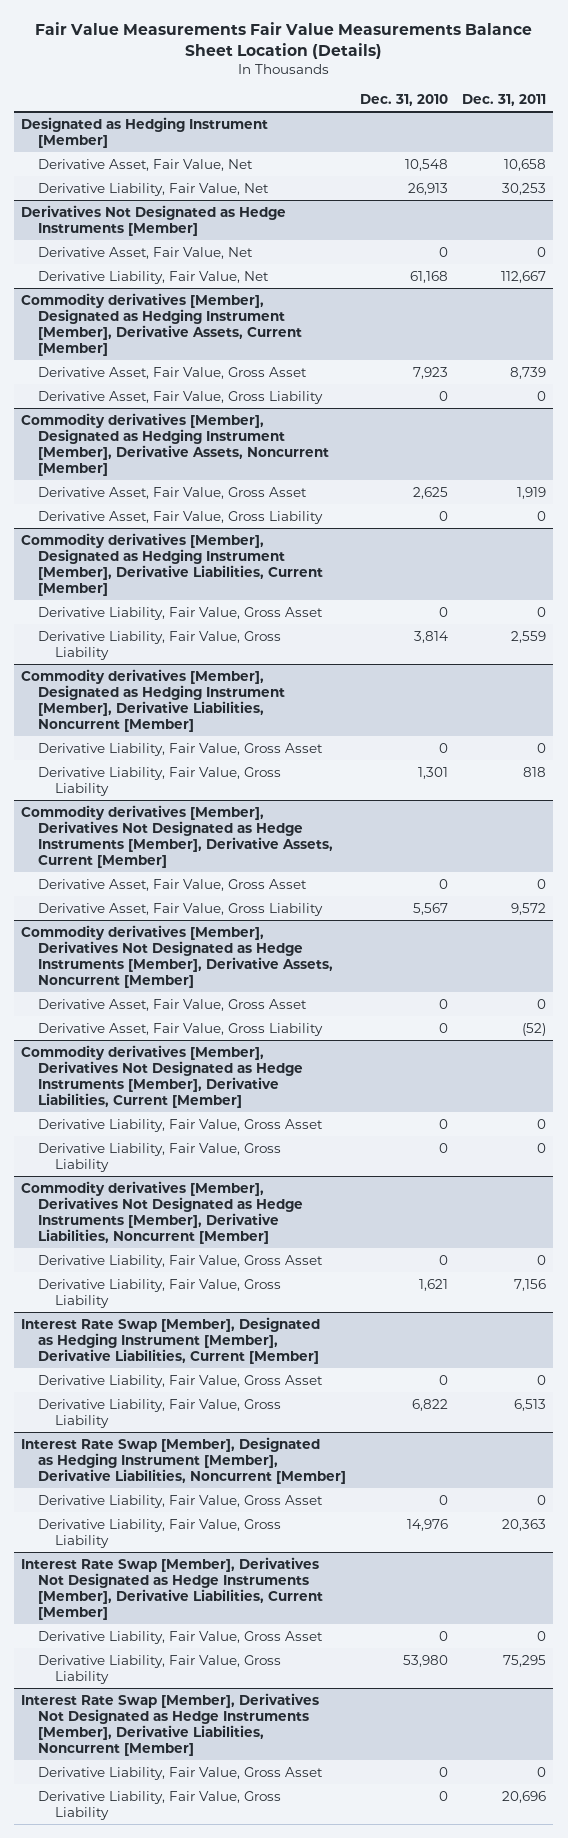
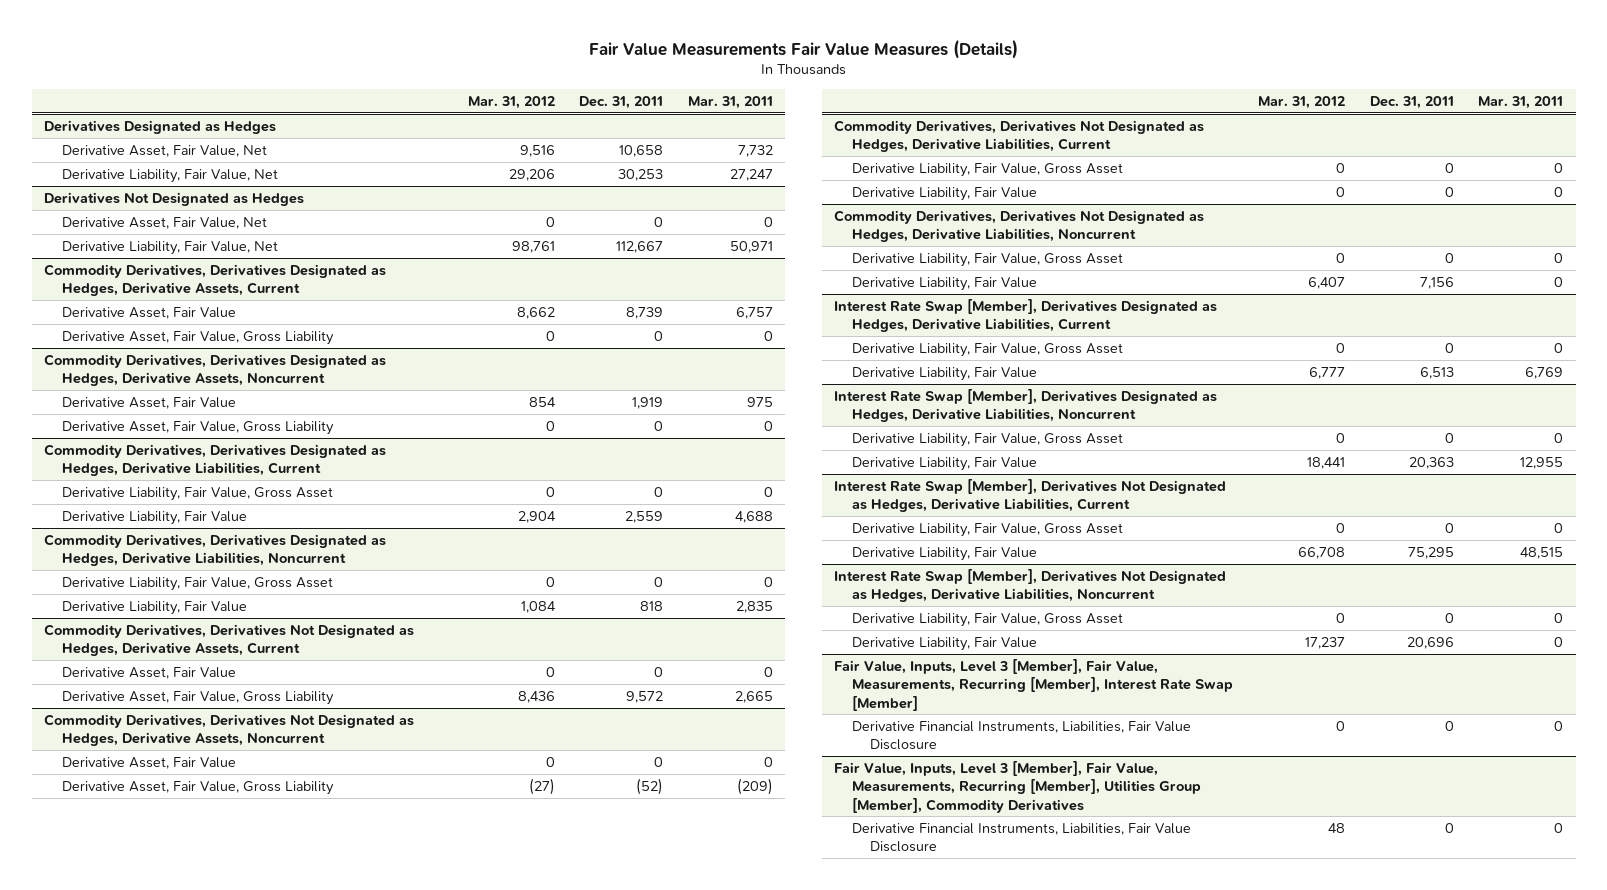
- Fair Value Measurements Fair Value Measurements Balance Sheet Location (Details)
+ Fair Value Measurements Fair Value Measures (Details)
- | Dec. 31, 2010 | Dec. 31, 2011
+ | Mar. 31, 2012 | Dec. 31, 2011 | Mar. 31, 2011
- Designated as Hedging Instrument [Member]
+ Derivatives Designated as Hedges
- Derivatives Not Designated as Hedge Instruments [Member]
+ Derivatives Not Designated as Hedges
- Commodity derivatives [Member], Designated as Hedging Instrument [Member], Derivative Assets, Current [Member]
- Derivative Asset, Fair Value, Gross Asset | 7,923 | 8,739
+ Commodity Derivatives, Derivatives Designated as Hedges, Derivative Assets, Current
+ Derivative Asset, Fair Value | 8,662 | 8,739 | 6,757
- Commodity derivatives [Member], Designated as Hedging Instrument [Member], Derivative Assets, Noncurrent [Member]
- Derivative Asset, Fair Value, Gross Asset | 2,625 | 1,919
+ Commodity Derivatives, Derivatives Designated as Hedges, Derivative Assets, Noncurrent
+ Derivative Asset, Fair Value | 854 | 1,919 | 975
- Commodity derivatives [Member], Designated as Hedging Instrument [Member], Derivative Liabilities, Current [Member]
+ Commodity Derivatives, Derivatives Designated as Hedges, Derivative Liabilities, Current
- Derivative Liability, Fair Value, Gross Liability | 3,814 | 2,559
- Commodity derivatives [Member], Designated as Hedging Instrument [Member], Derivative Liabilities, Noncurrent [Member]
+ Derivative Liability, Fair Value | 2,904 | 2,559 | 4,688
+ Commodity Derivatives, Derivatives Designated as Hedges, Derivative Liabilities, Noncurrent
- Derivative Liability, Fair Value, Gross Liability | 1,301 | 818
- Commodity derivatives [Member], Derivatives Not Designated as Hedge Instruments [Member], Derivative Assets, Current [Member]
- Derivative Asset, Fair Value, Gross Asset | 0 | 0
+ Derivative Liability, Fair Value | 1,084 | 818 | 2,835
+ Commodity Derivatives, Derivatives Not Designated as Hedges, Derivative Assets, Current
+ Derivative Asset, Fair Value | 0 | 0 | 0
- Commodity derivatives [Member], Derivatives Not Designated as Hedge Instruments [Member], Derivative Assets, Noncurrent [Member]
- Derivative Asset, Fair Value, Gross Asset | 0 | 0
+ Commodity Derivatives, Derivatives Not Designated as Hedges, Derivative Assets, Noncurrent
+ Derivative Asset, Fair Value | 0 | 0 | 0
- Commodity derivatives [Member], Derivatives Not Designated as Hedge Instruments [Member], Derivative Liabilities, Current [Member]
+ Commodity Derivatives, Derivatives Not Designated as Hedges, Derivative Liabilities, Current
- Derivative Liability, Fair Value, Gross Liability | 0 | 0
- Commodity derivatives [Member], Derivatives Not Designated as Hedge Instruments [Member], Derivative Liabilities, Noncurrent [Member]
+ Derivative Liability, Fair Value | 0 | 0 | 0
+ Commodity Derivatives, Derivatives Not Designated as Hedges, Derivative Liabilities, Noncurrent
- Derivative Liability, Fair Value, Gross Liability | 1,621 | 7,156
- Interest Rate Swap [Member], Designated as Hedging Instrument [Member], Derivative Liabilities, Current [Member]
+ Derivative Liability, Fair Value | 6,407 | 7,156 | 0
+ Interest Rate Swap [Member], Derivatives Designated as Hedges, Derivative Liabilities, Current
- Derivative Liability, Fair Value, Gross Liability | 6,822 | 6,513
- Interest Rate Swap [Member], Designated as Hedging Instrument [Member], Derivative Liabilities, Noncurrent [Member]
+ Derivative Liability, Fair Value | 6,777 | 6,513 | 6,769
+ Interest Rate Swap [Member], Derivatives Designated as Hedges, Derivative Liabilities, Noncurrent
- Derivative Liability, Fair Value, Gross Liability | 14,976 | 20,363
- Interest Rate Swap [Member], Derivatives Not Designated as Hedge Instruments [Member], Derivative Liabilities, Current [Member]
+ Derivative Liability, Fair Value | 18,441 | 20,363 | 12,955
+ Interest Rate Swap [Member], Derivatives Not Designated as Hedges, Derivative Liabilities, Current
- Derivative Liability, Fair Value, Gross Liability | 53,980 | 75,295
- Interest Rate Swap [Member], Derivatives Not Designated as Hedge Instruments [Member], Derivative Liabilities, Noncurrent [Member]
+ Derivative Liability, Fair Value | 66,708 | 75,295 | 48,515
+ Interest Rate Swap [Member], Derivatives Not Designated as Hedges, Derivative Liabilities, Noncurrent
- Derivative Liability, Fair Value, Gross Liability | 0 | 20,696
+ Derivative Liability, Fair Value | 17,237 | 20,696 | 0
+ Fair Value, Inputs, Level 3 [Member], Fair Value, Measurements, Recurring [Member], Interest Rate Swap [Member]
+ Derivative Financial Instruments, Liabilities, Fair Value Disclosure | 0 | 0 | 0
+ Fair Value, Inputs, Level 3 [Member], Fair Value, Measurements, Recurring [Member], Utilities Group [Member], Commodity Derivatives
+ Derivative Financial Instruments, Liabilities, Fair Value Disclosure | 48 | 0 | 0

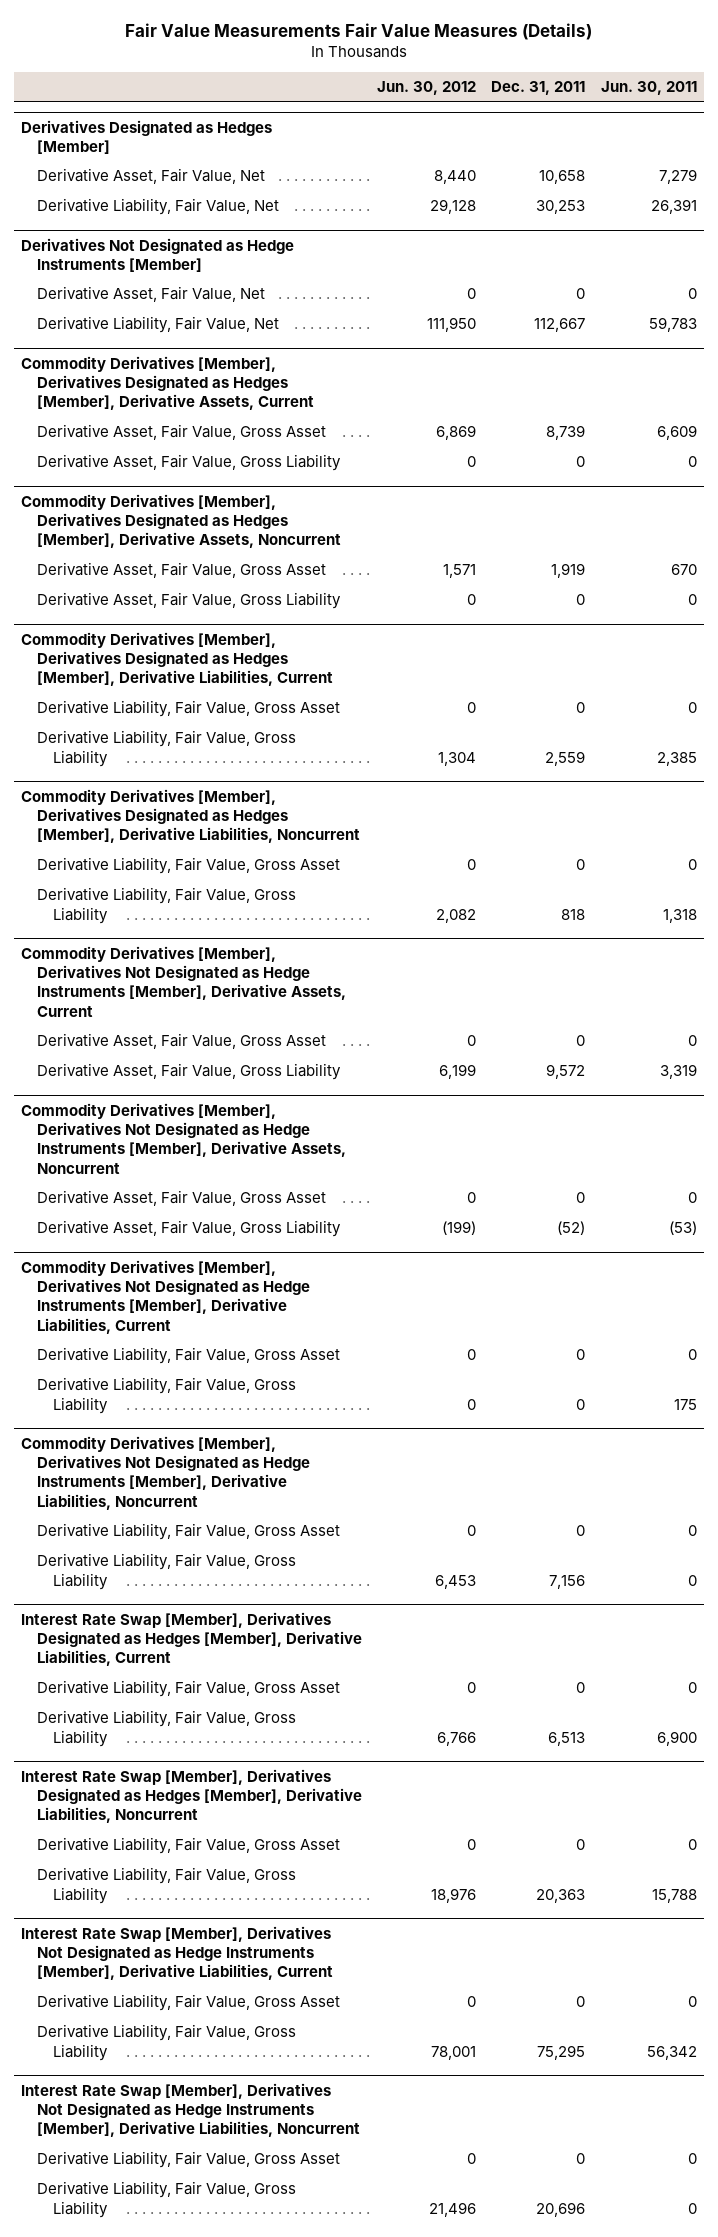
- | Mar. 31, 2012 | Dec. 31, 2011 | Mar. 31, 2011
+ | Jun. 30, 2012 | Dec. 31, 2011 | Jun. 30, 2011
- Derivatives Designated as Hedges
+ Derivatives Designated as Hedges [Member]
- Derivatives Not Designated as Hedges
+ Derivatives Not Designated as Hedge Instruments [Member]
- Commodity Derivatives, Derivatives Designated as Hedges, Derivative Assets, Current
- Derivative Asset, Fair Value | 8,662 | 8,739 | 6,757
+ Commodity Derivatives [Member], Derivatives Designated as Hedges [Member], Derivative Assets, Current
+ Derivative Asset, Fair Value, Gross Asset | 6,869 | 8,739 | 6,609
- Commodity Derivatives, Derivatives Designated as Hedges, Derivative Assets, Noncurrent
- Derivative Asset, Fair Value | 854 | 1,919 | 975
+ Commodity Derivatives [Member], Derivatives Designated as Hedges [Member], Derivative Assets, Noncurrent
+ Derivative Asset, Fair Value, Gross Asset | 1,571 | 1,919 | 670
- Commodity Derivatives, Derivatives Designated as Hedges, Derivative Liabilities, Current
+ Commodity Derivatives [Member], Derivatives Designated as Hedges [Member], Derivative Liabilities, Current
- Derivative Liability, Fair Value | 2,904 | 2,559 | 4,688
- Commodity Derivatives, Derivatives Designated as Hedges, Derivative Liabilities, Noncurrent
+ Derivative Liability, Fair Value, Gross Liability | 1,304 | 2,559 | 2,385
+ Commodity Derivatives [Member], Derivatives Designated as Hedges [Member], Derivative Liabilities, Noncurrent
- Derivative Liability, Fair Value | 1,084 | 818 | 2,835
- Commodity Derivatives, Derivatives Not Designated as Hedges, Derivative Assets, Current
- Derivative Asset, Fair Value | 0 | 0 | 0
+ Derivative Liability, Fair Value, Gross Liability | 2,082 | 818 | 1,318
+ Commodity Derivatives [Member], Derivatives Not Designated as Hedge Instruments [Member], Derivative Assets, Current
+ Derivative Asset, Fair Value, Gross Asset | 0 | 0 | 0
- Commodity Derivatives, Derivatives Not Designated as Hedges, Derivative Assets, Noncurrent
- Derivative Asset, Fair Value | 0 | 0 | 0
+ Commodity Derivatives [Member], Derivatives Not Designated as Hedge Instruments [Member], Derivative Assets, Noncurrent
+ Derivative Asset, Fair Value, Gross Asset | 0 | 0 | 0
- Commodity Derivatives, Derivatives Not Designated as Hedges, Derivative Liabilities, Current
+ Commodity Derivatives [Member], Derivatives Not Designated as Hedge Instruments [Member], Derivative Liabilities, Current
- Derivative Liability, Fair Value | 0 | 0 | 0
- Commodity Derivatives, Derivatives Not Designated as Hedges, Derivative Liabilities, Noncurrent
+ Derivative Liability, Fair Value, Gross Liability | 0 | 0 | 175
+ Commodity Derivatives [Member], Derivatives Not Designated as Hedge Instruments [Member], Derivative Liabilities, Noncurrent
- Derivative Liability, Fair Value | 6,407 | 7,156 | 0
- Interest Rate Swap [Member], Derivatives Designated as Hedges, Derivative Liabilities, Current
+ Derivative Liability, Fair Value, Gross Liability | 6,453 | 7,156 | 0
+ Interest Rate Swap [Member], Derivatives Designated as Hedges [Member], Derivative Liabilities, Current
- Derivative Liability, Fair Value | 6,777 | 6,513 | 6,769
- Interest Rate Swap [Member], Derivatives Designated as Hedges, Derivative Liabilities, Noncurrent
+ Derivative Liability, Fair Value, Gross Liability | 6,766 | 6,513 | 6,900
+ Interest Rate Swap [Member], Derivatives Designated as Hedges [Member], Derivative Liabilities, Noncurrent
- Derivative Liability, Fair Value | 18,441 | 20,363 | 12,955
- Interest Rate Swap [Member], Derivatives Not Designated as Hedges, Derivative Liabilities, Current
+ Derivative Liability, Fair Value, Gross Liability | 18,976 | 20,363 | 15,788
+ Interest Rate Swap [Member], Derivatives Not Designated as Hedge Instruments [Member], Derivative Liabilities, Current
- Derivative Liability, Fair Value | 66,708 | 75,295 | 48,515
- Interest Rate Swap [Member], Derivatives Not Designated as Hedges, Derivative Liabilities, Noncurrent
+ Derivative Liability, Fair Value, Gross Liability | 78,001 | 75,295 | 56,342
+ Interest Rate Swap [Member], Derivatives Not Designated as Hedge Instruments [Member], Derivative Liabilities, Noncurrent
- Derivative Liability, Fair Value | 17,237 | 20,696 | 0
- Fair Value, Inputs, Level 3 [Member], Fair Value, Measurements, Recurring [Member], Interest Rate Swap [Member]
- Derivative Financial Instruments, Liabilities, Fair Value Disclosure | 0 | 0 | 0
- Fair Value, Inputs, Level 3 [Member], Fair Value, Measurements, Recurring [Member], Utilities Group [Member], Commodity Derivatives
- Derivative Financial Instruments, Liabilities, Fair Value Disclosure | 48 | 0 | 0
+ Derivative Liability, Fair Value, Gross Liability | 21,496 | 20,696 | 0

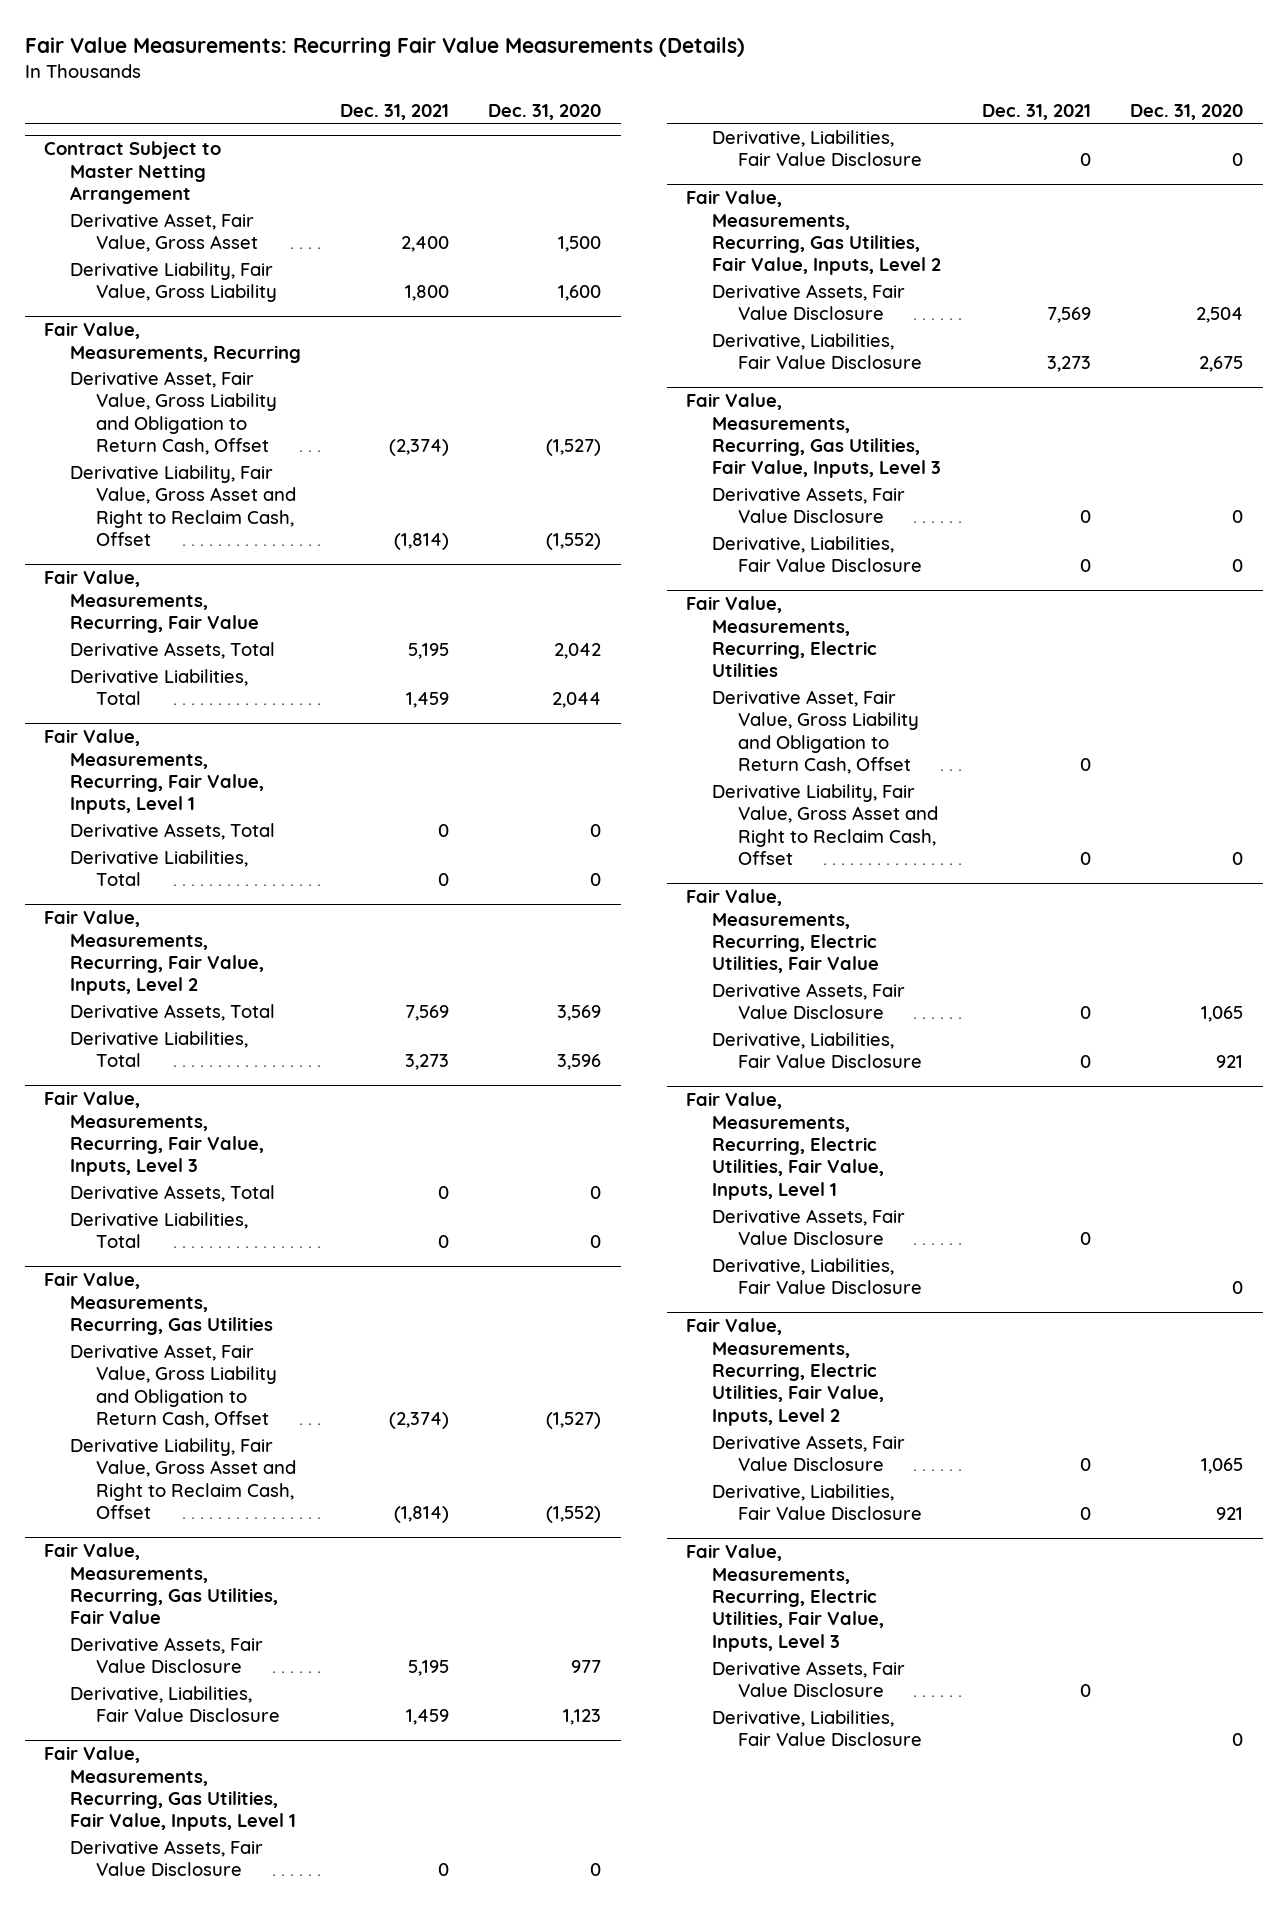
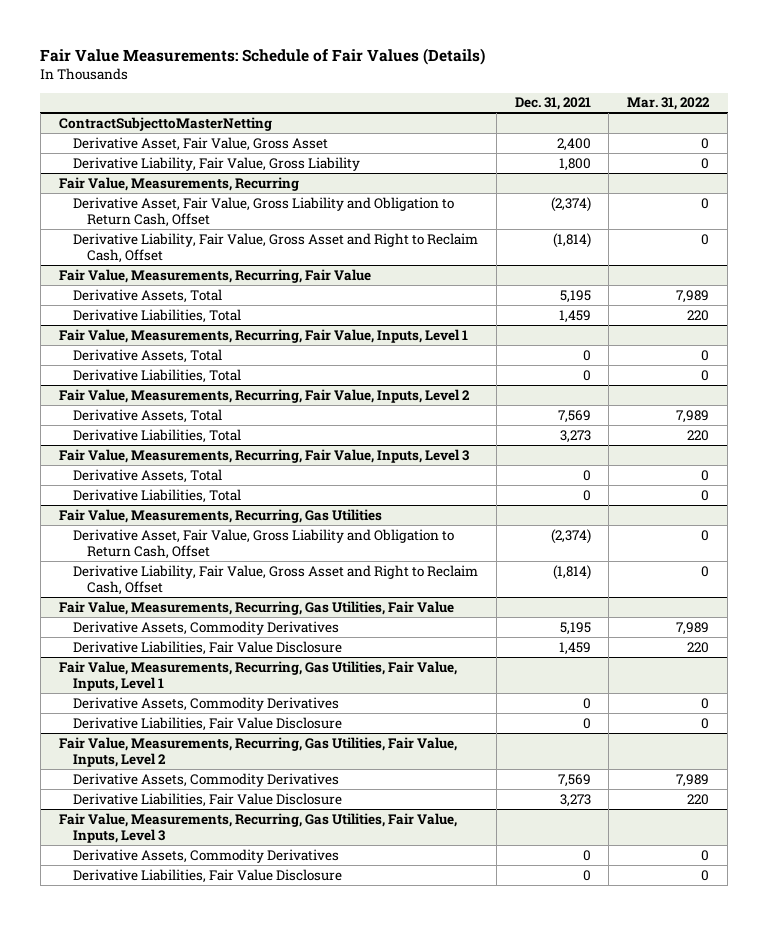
- Fair Value Measurements: Recurring Fair Value Measurements (Details)
+ Fair Value Measurements: Schedule of Fair Values (Details)
- | Dec. 31, 2021 | Dec. 31, 2020
+ | Dec. 31, 2021 | Mar. 31, 2022
- Contract Subject to Master Netting Arrangement
+ ContractSubjecttoMasterNetting
@ Fair Value, Measurements, Recurring, Gas Utilities, Fair Value
- Derivative Assets, Fair Value Disclosure | 5,195 | 977
- Derivative, Liabilities, Fair Value Disclosure | 1,459 | 1,123
+ Derivative Assets, Commodity Derivatives | 5,195 | 7,989
+ Derivative Liabilities, Fair Value Disclosure | 1,459 | 220
@ Fair Value, Measurements, Recurring, Gas Utilities, Fair Value, Inputs, Level 1
- Derivative Assets, Fair Value Disclosure | 0 | 0
- Derivative, Liabilities, Fair Value Disclosure | 0 | 0
+ Derivative Assets, Commodity Derivatives | 0 | 0
+ Derivative Liabilities, Fair Value Disclosure | 0 | 0
@ Fair Value, Measurements, Recurring, Gas Utilities, Fair Value, Inputs, Level 2
- Derivative Assets, Fair Value Disclosure | 7,569 | 2,504
- Derivative, Liabilities, Fair Value Disclosure | 3,273 | 2,675
+ Derivative Assets, Commodity Derivatives | 7,569 | 7,989
+ Derivative Liabilities, Fair Value Disclosure | 3,273 | 220
@ Fair Value, Measurements, Recurring, Gas Utilities, Fair Value, Inputs, Level 3
- Derivative Assets, Fair Value Disclosure | 0 | 0
- Derivative, Liabilities, Fair Value Disclosure | 0 | 0
- Fair Value, Measurements, Recurring, Electric Utilities
- Derivative Asset, Fair Value, Gross Liability and Obligation to Return Cash, Offset | 0 |
- Derivative Liability, Fair Value, Gross Asset and Right to Reclaim Cash, Offset | 0 | 0
- Fair Value, Measurements, Recurring, Electric Utilities, Fair Value
- Derivative Assets, Fair Value Disclosure | 0 | 1,065
- Derivative, Liabilities, Fair Value Disclosure | 0 | 921
- Fair Value, Measurements, Recurring, Electric Utilities, Fair Value, Inputs, Level 1
- Derivative Assets, Fair Value Disclosure | 0 |
- Derivative, Liabilities, Fair Value Disclosure | | 0
- Fair Value, Measurements, Recurring, Electric Utilities, Fair Value, Inputs, Level 2
- Derivative Assets, Fair Value Disclosure | 0 | 1,065
- Derivative, Liabilities, Fair Value Disclosure | 0 | 921
- Fair Value, Measurements, Recurring, Electric Utilities, Fair Value, Inputs, Level 3
- Derivative Assets, Fair Value Disclosure | 0 |
- Derivative, Liabilities, Fair Value Disclosure | | 0
@ Fair Value, Measurements, Recurring, Gas Utilities, Fair Value, Inputs, Level 3
+ Derivative Assets, Commodity Derivatives | 0 | 0
+ Derivative Liabilities, Fair Value Disclosure | 0 | 0

